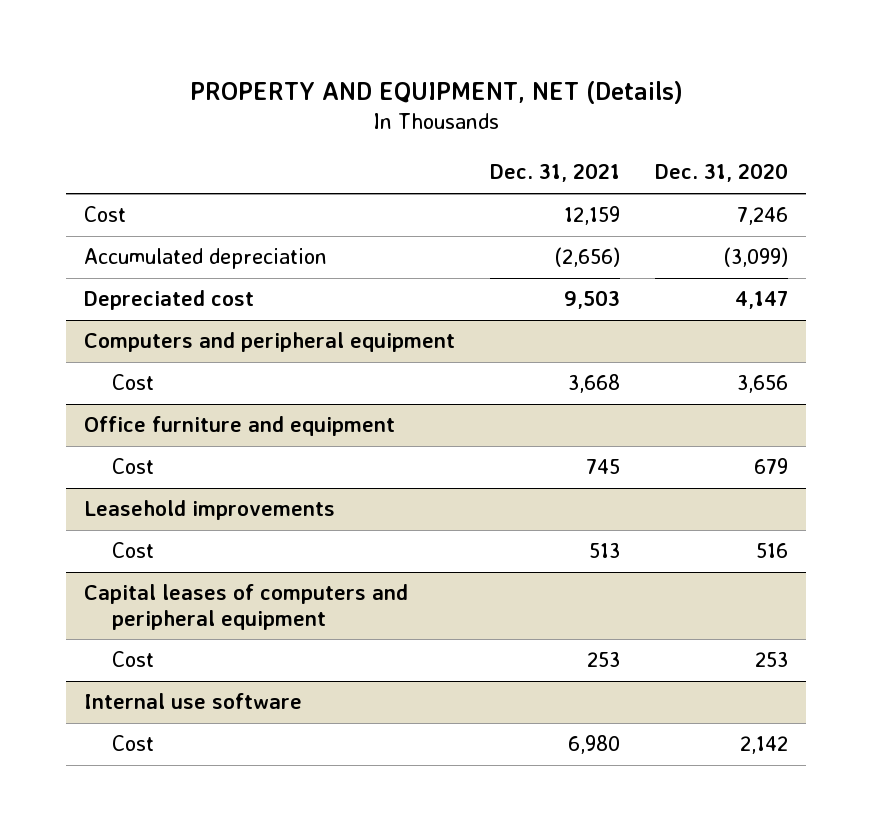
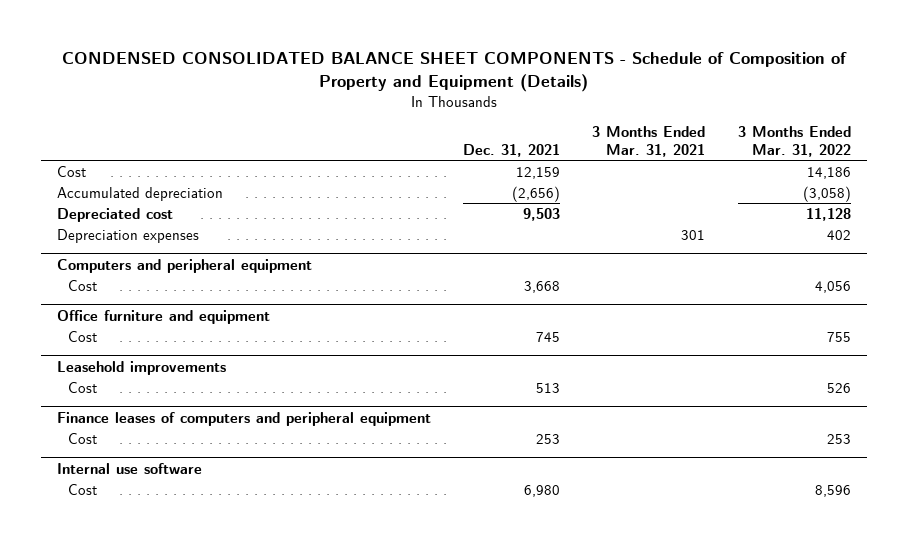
- PROPERTY AND EQUIPMENT, NET (Details)
+ CONDENSED CONSOLIDATED BALANCE SHEET COMPONENTS - Schedule of Composition of Property and Equipment (Details)
- | Dec. 31, 2021 | Dec. 31, 2020
+ | Dec. 31, 2021 | 3 Months Ended Mar. 31, 2021 | 3 Months Ended Mar. 31, 2022
+ Depreciation expenses | | 301 | 402
- Capital leases of computers and peripheral equipment
+ Finance leases of computers and peripheral equipment

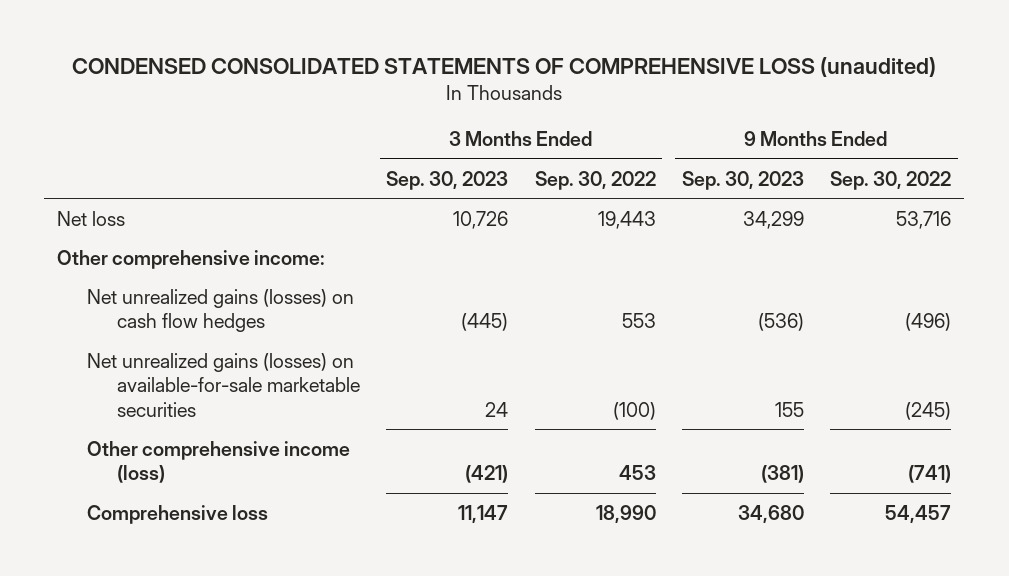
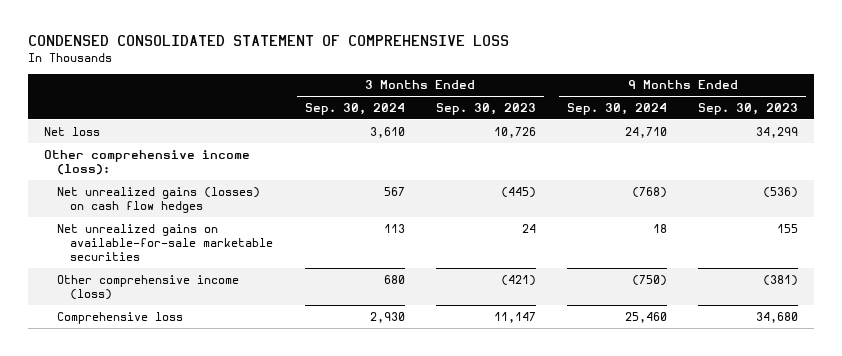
- CONDENSED CONSOLIDATED STATEMENTS OF COMPREHENSIVE LOSS (unaudited)
+ CONDENSED CONSOLIDATED STATEMENT OF COMPREHENSIVE LOSS
- | 3 Months Ended Sep. 30, 2023 | 3 Months Ended Sep. 30, 2022 | 9 Months Ended Sep. 30, 2023 | 9 Months Ended Sep. 30, 2022
+ | 3 Months Ended Sep. 30, 2024 | 3 Months Ended Sep. 30, 2023 | 9 Months Ended Sep. 30, 2024 | 9 Months Ended Sep. 30, 2023
- Other comprehensive income:
+ Other comprehensive income (loss):
- Net unrealized gains (losses) on available-for-sale marketable securities | 24 | (100) | 155 | (245)
+ Net unrealized gains on available-for-sale marketable securities | 113 | 24 | 18 | 155

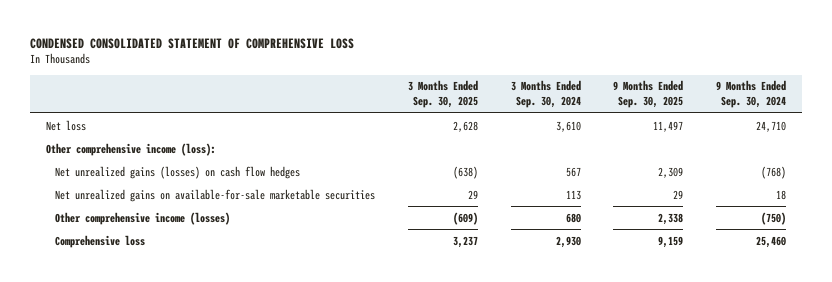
- | 3 Months Ended Sep. 30, 2024 | 3 Months Ended Sep. 30, 2023 | 9 Months Ended Sep. 30, 2024 | 9 Months Ended Sep. 30, 2023
+ | 3 Months Ended Sep. 30, 2025 | 3 Months Ended Sep. 30, 2024 | 9 Months Ended Sep. 30, 2025 | 9 Months Ended Sep. 30, 2024
- Other comprehensive income (loss) | 680 | (421) | (750) | (381)
+ Other comprehensive income (losses) | (609) | 680 | 2,338 | (750)

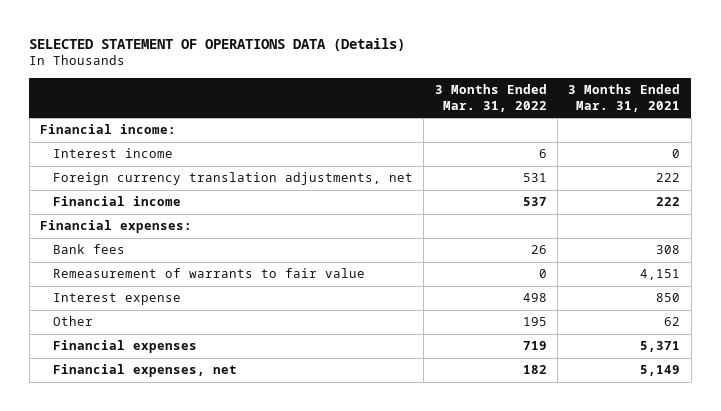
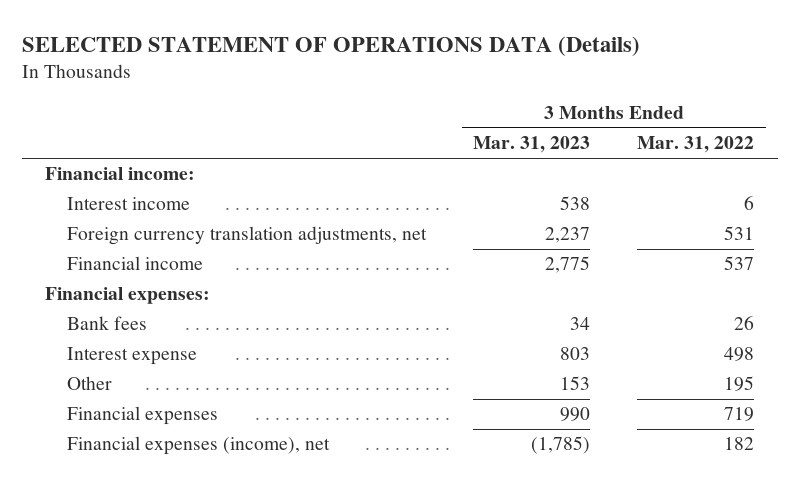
- | 3 Months Ended Mar. 31, 2022 | 3 Months Ended Mar. 31, 2021
+ | 3 Months Ended Mar. 31, 2023 | 3 Months Ended Mar. 31, 2022
- Remeasurement of warrants to fair value | 0 | 4,151
- Financial expenses, net | 182 | 5,149
+ Financial expenses (income), net | (1,785) | 182

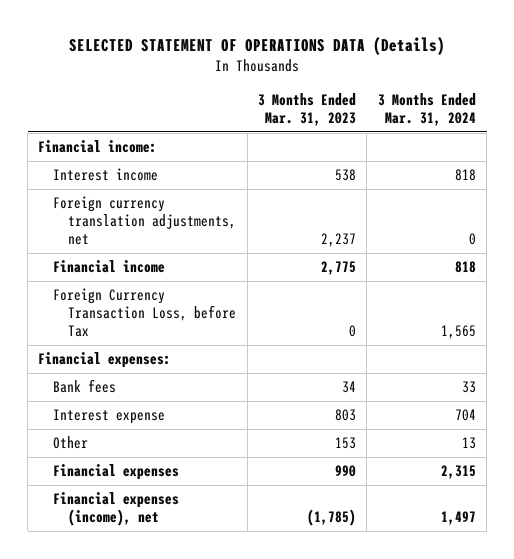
- | 3 Months Ended Mar. 31, 2023 | 3 Months Ended Mar. 31, 2022
+ | 3 Months Ended Mar. 31, 2023 | 3 Months Ended Mar. 31, 2024
+ Foreign Currency Transaction Loss, before Tax | 0 | 1,565

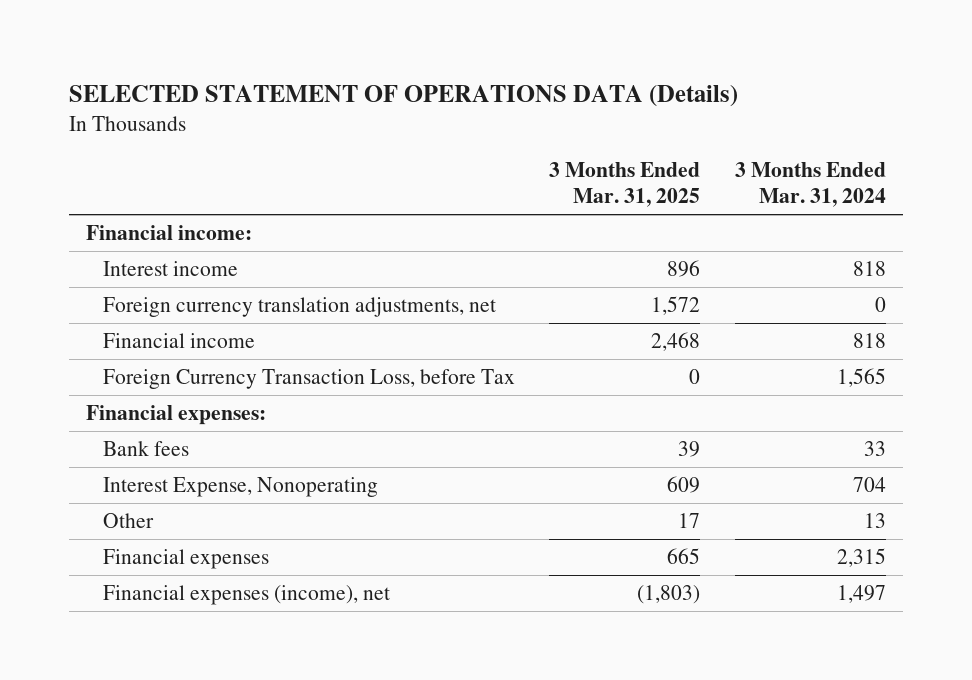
- | 3 Months Ended Mar. 31, 2023 | 3 Months Ended Mar. 31, 2024
+ | 3 Months Ended Mar. 31, 2025 | 3 Months Ended Mar. 31, 2024
- Interest expense | 803 | 704
+ Interest Expense, Nonoperating | 609 | 704

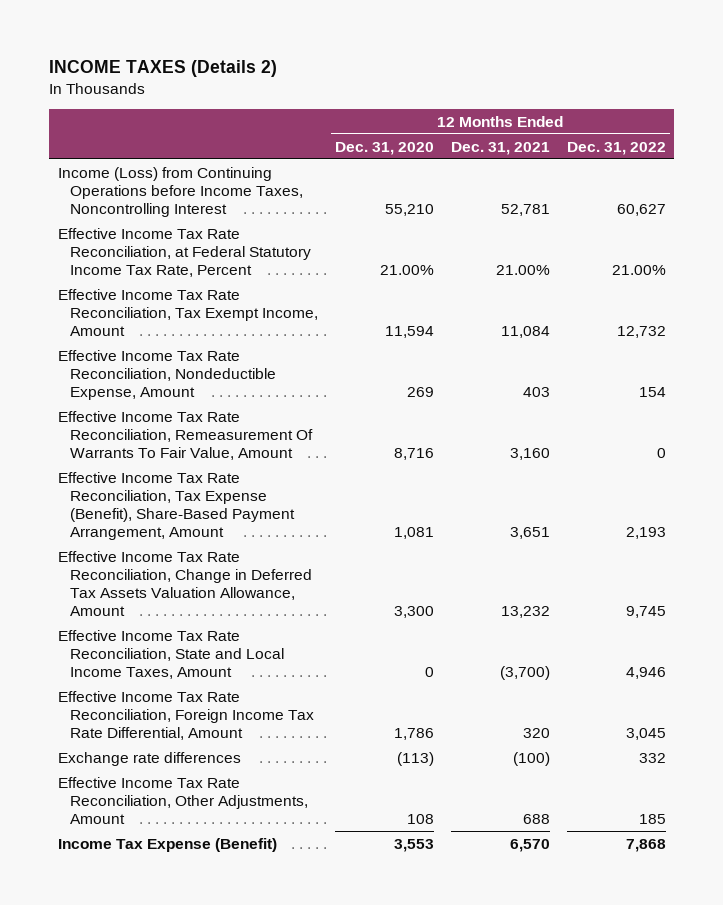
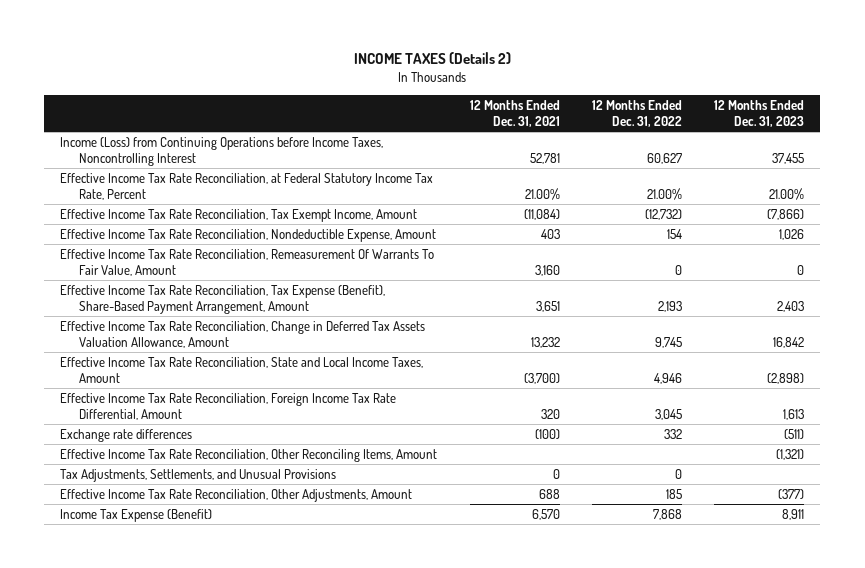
- | 12 Months Ended Dec. 31, 2020 | 12 Months Ended Dec. 31, 2021 | 12 Months Ended Dec. 31, 2022
+ | 12 Months Ended Dec. 31, 2021 | 12 Months Ended Dec. 31, 2022 | 12 Months Ended Dec. 31, 2023
- Effective Income Tax Rate Reconciliation, Tax Exempt Income, Amount | 11,594 | 11,084 | 12,732
+ Effective Income Tax Rate Reconciliation, Tax Exempt Income, Amount | (11,084) | (12,732) | (7,866)
+ Effective Income Tax Rate Reconciliation, Other Reconciling Items, Amount | | | (1,321)
+ Tax Adjustments, Settlements, and Unusual Provisions | 0 | 0 |

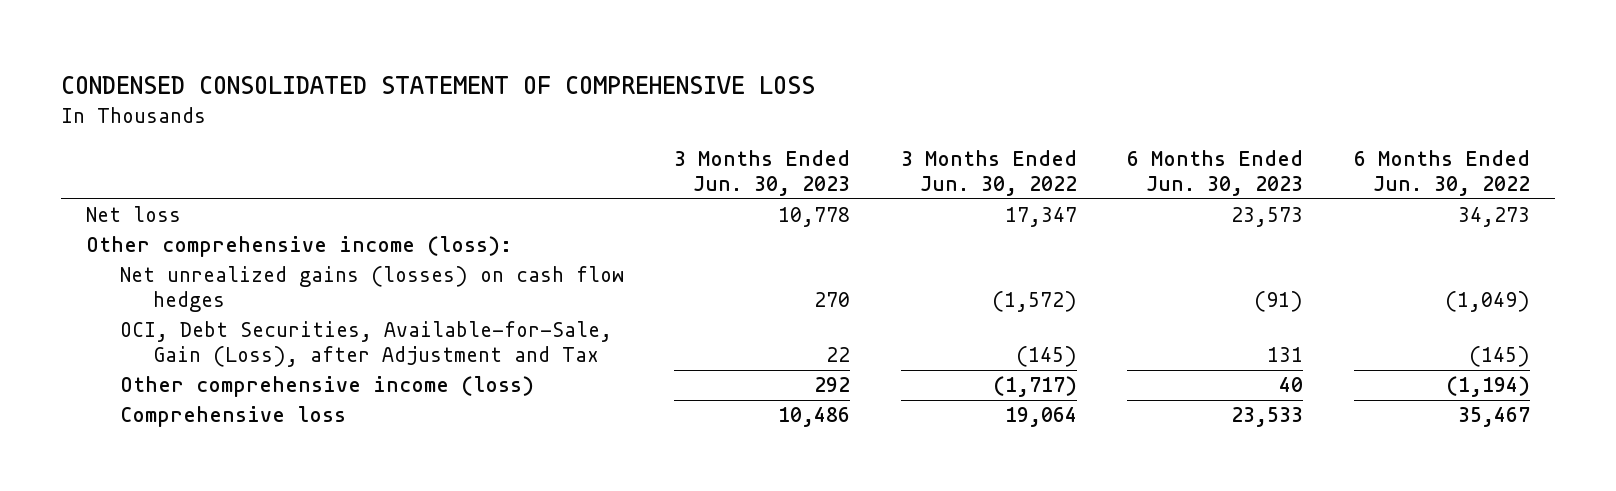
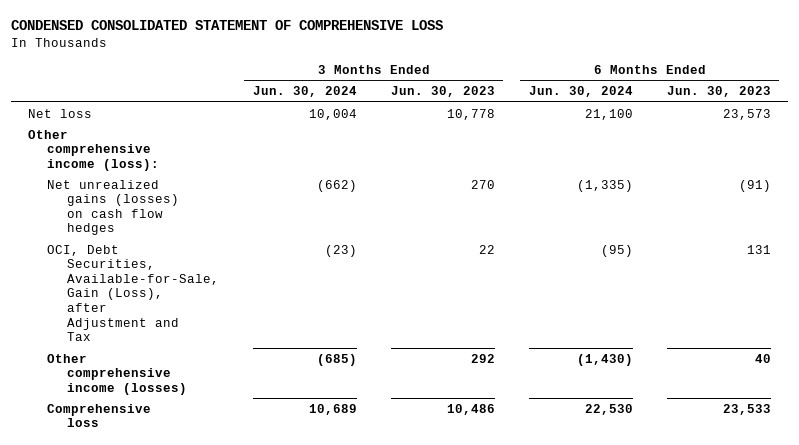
- | 3 Months Ended Jun. 30, 2023 | 3 Months Ended Jun. 30, 2022 | 6 Months Ended Jun. 30, 2023 | 6 Months Ended Jun. 30, 2022
+ | 3 Months Ended Jun. 30, 2024 | 3 Months Ended Jun. 30, 2023 | 6 Months Ended Jun. 30, 2024 | 6 Months Ended Jun. 30, 2023
- Other comprehensive income (loss) | 292 | (1,717) | 40 | (1,194)
+ Other comprehensive income (losses) | (685) | 292 | (1,430) | 40

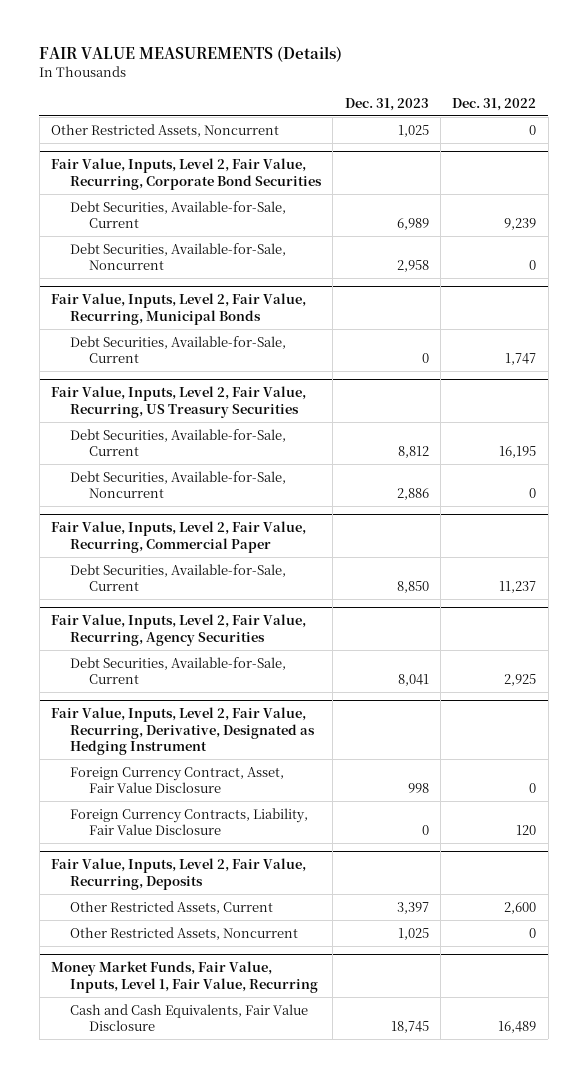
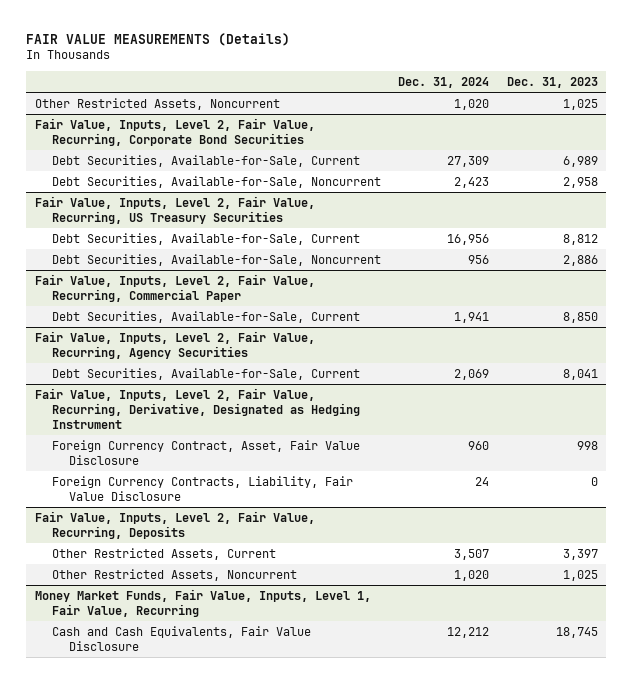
- | Dec. 31, 2023 | Dec. 31, 2022
+ | Dec. 31, 2024 | Dec. 31, 2023
- Fair Value, Inputs, Level 2, Fair Value, Recurring, Municipal Bonds
- Debt Securities, Available-for-Sale, Current | 0 | 1,747

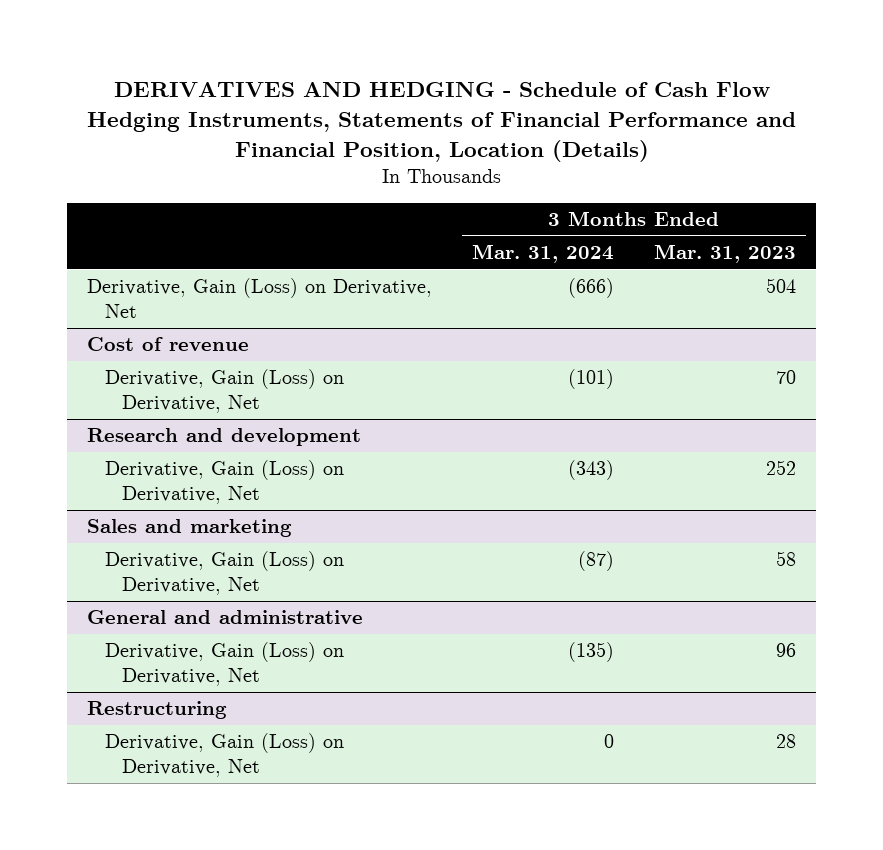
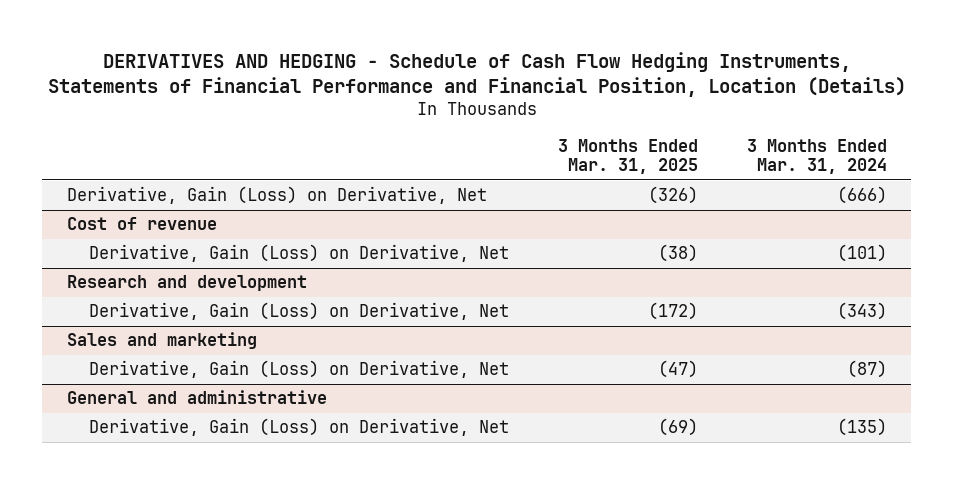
- | 3 Months Ended Mar. 31, 2024 | 3 Months Ended Mar. 31, 2023
+ | 3 Months Ended Mar. 31, 2025 | 3 Months Ended Mar. 31, 2024
- Restructuring
- Derivative, Gain (Loss) on Derivative, Net | 0 | 28

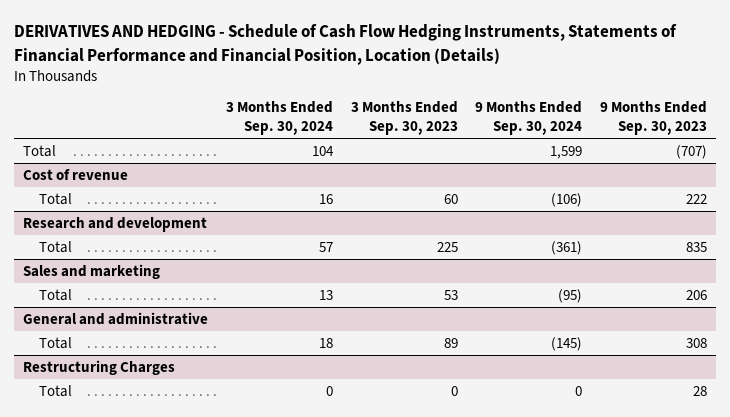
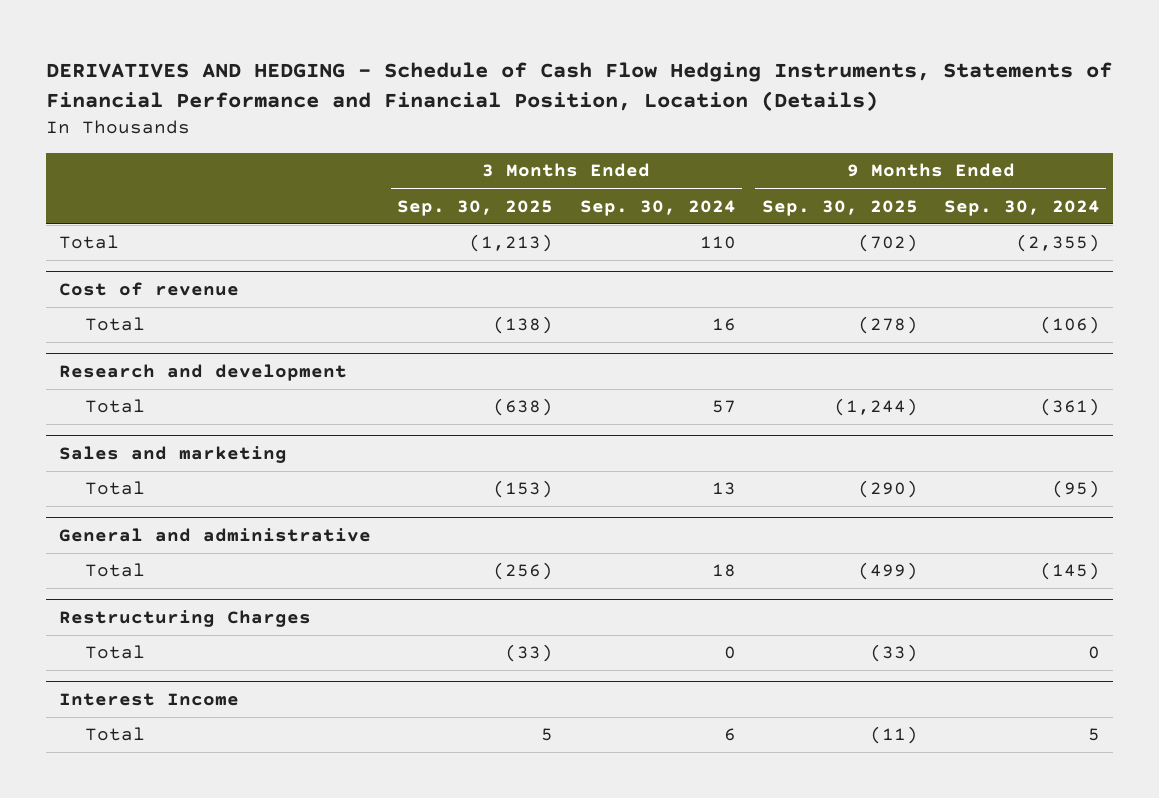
- | 3 Months Ended Sep. 30, 2024 | 3 Months Ended Sep. 30, 2023 | 9 Months Ended Sep. 30, 2024 | 9 Months Ended Sep. 30, 2023
+ | 3 Months Ended Sep. 30, 2025 | 3 Months Ended Sep. 30, 2024 | 9 Months Ended Sep. 30, 2025 | 9 Months Ended Sep. 30, 2024
- Total | 104 | | 1,599 | (707)
+ Total | (1,213) | 110 | (702) | (2,355)
+ Interest Income
+ Total | 5 | 6 | (11) | 5

